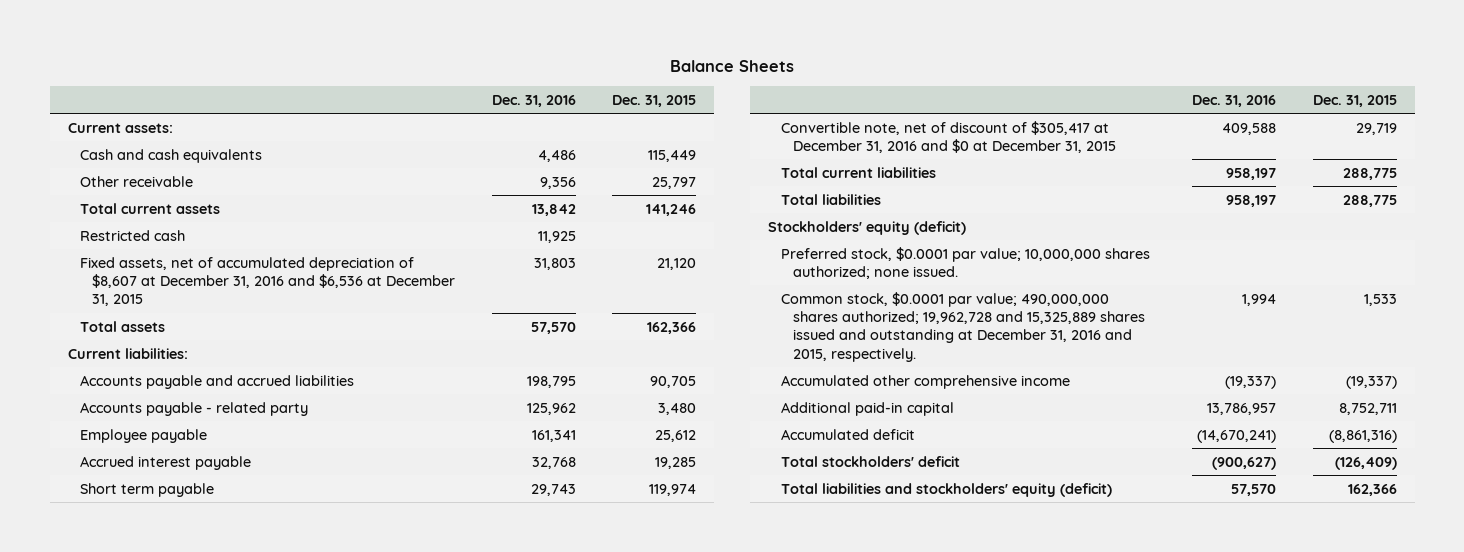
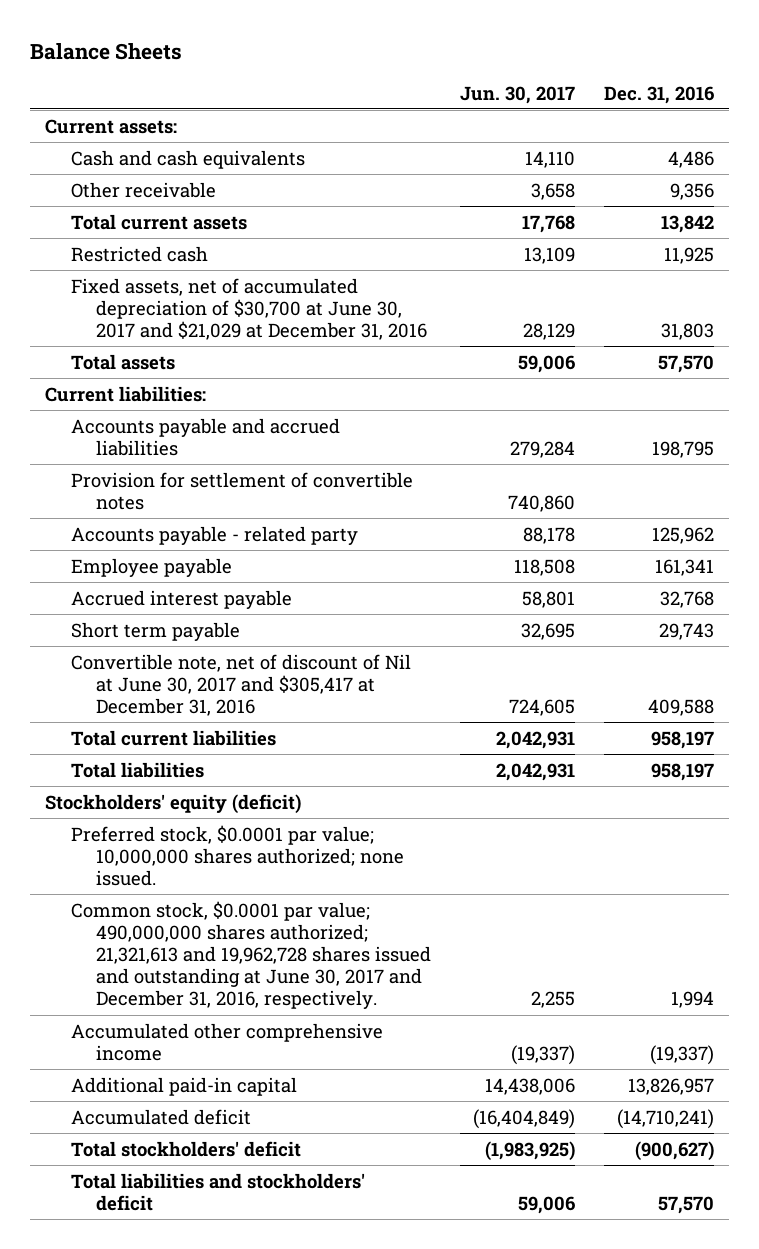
- | Dec. 31, 2016 | Dec. 31, 2015
+ | Jun. 30, 2017 | Dec. 31, 2016
- Fixed assets, net of accumulated depreciation of $8,607 at December 31, 2016 and $6,536 at December 31, 2015 | 31,803 | 21,120
+ Fixed assets, net of accumulated depreciation of $30,700 at June 30, 2017 and $21,029 at December 31, 2016 | 28,129 | 31,803
+ Provision for settlement of convertible notes | 740,860 |
- Convertible note, net of discount of $305,417 at December 31, 2016 and $0 at December 31, 2015 | 409,588 | 29,719
+ Convertible note, net of discount of Nil at June 30, 2017 and $305,417 at December 31, 2016 | 724,605 | 409,588
- Common stock, $0.0001 par value; 490,000,000 shares authorized; 19,962,728 and 15,325,889 shares issued and outstanding at December 31, 2016 and 2015, respectively. | 1,994 | 1,533
+ Common stock, $0.0001 par value; 490,000,000 shares authorized; 21,321,613 and 19,962,728 shares issued and outstanding at June 30, 2017 and December 31, 2016, respectively. | 2,255 | 1,994
- Additional paid-in capital | 13,786,957 | 8,752,711
- Accumulated deficit | (14,670,241) | (8,861,316)
+ Additional paid-in capital | 14,438,006 | 13,826,957
+ Accumulated deficit | (16,404,849) | (14,710,241)
- Total liabilities and stockholders' equity (deficit) | 57,570 | 162,366
+ Total liabilities and stockholders' deficit | 59,006 | 57,570

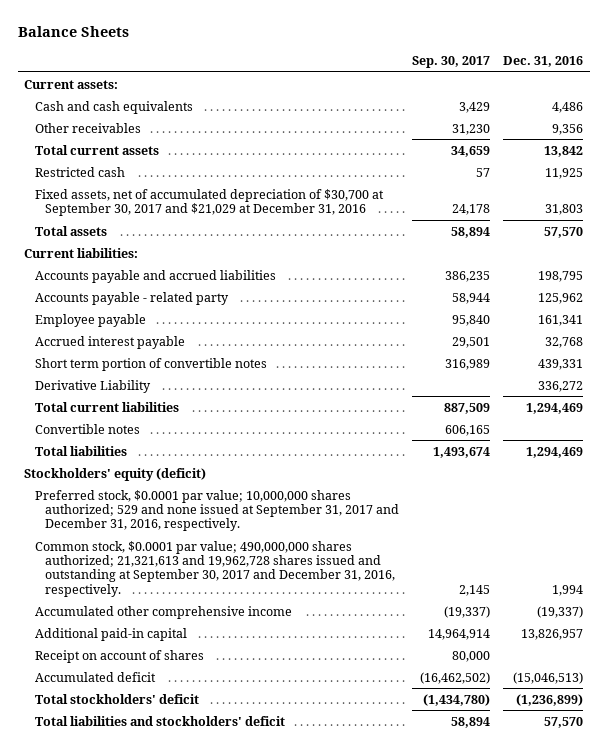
- | Jun. 30, 2017 | Dec. 31, 2016
+ | Sep. 30, 2017 | Dec. 31, 2016
- Other receivable | 3,658 | 9,356
+ Other receivables | 31,230 | 9,356
- Fixed assets, net of accumulated depreciation of $30,700 at June 30, 2017 and $21,029 at December 31, 2016 | 28,129 | 31,803
+ Fixed assets, net of accumulated depreciation of $30,700 at September 30, 2017 and $21,029 at December 31, 2016 | 24,178 | 31,803
- Provision for settlement of convertible notes | 740,860 |
- Short term payable | 32,695 | 29,743
- Convertible note, net of discount of Nil at June 30, 2017 and $305,417 at December 31, 2016 | 724,605 | 409,588
- Total current liabilities | 2,042,931 | 958,197
- Total liabilities | 2,042,931 | 958,197
+ Short term portion of convertible notes | 316,989 | 439,331
+ Derivative Liability | | 336,272
+ Total current liabilities | 887,509 | 1,294,469
+ Convertible notes | 606,165 |
+ Total liabilities | 1,493,674 | 1,294,469
- Preferred stock, $0.0001 par value; 10,000,000 shares authorized; none issued.
- Common stock, $0.0001 par value; 490,000,000 shares authorized; 21,321,613 and 19,962,728 shares issued and outstanding at June 30, 2017 and December 31, 2016, respectively. | 2,255 | 1,994
+ Preferred stock, $0.0001 par value; 10,000,000 shares authorized; 529 and none issued at September 31, 2017 and December 31, 2016, respectively.
+ Common stock, $0.0001 par value; 490,000,000 shares authorized; 21,321,613 and 19,962,728 shares issued and outstanding at September 30, 2017 and December 31, 2016, respectively. | 2,145 | 1,994
- Accumulated deficit | (16,404,849) | (14,710,241)
- Total stockholders' deficit | (1,983,925) | (900,627)
+ Receipt on account of shares | 80,000 |
+ Accumulated deficit | (16,462,502) | (15,046,513)
+ Total stockholders' deficit | (1,434,780) | (1,236,899)

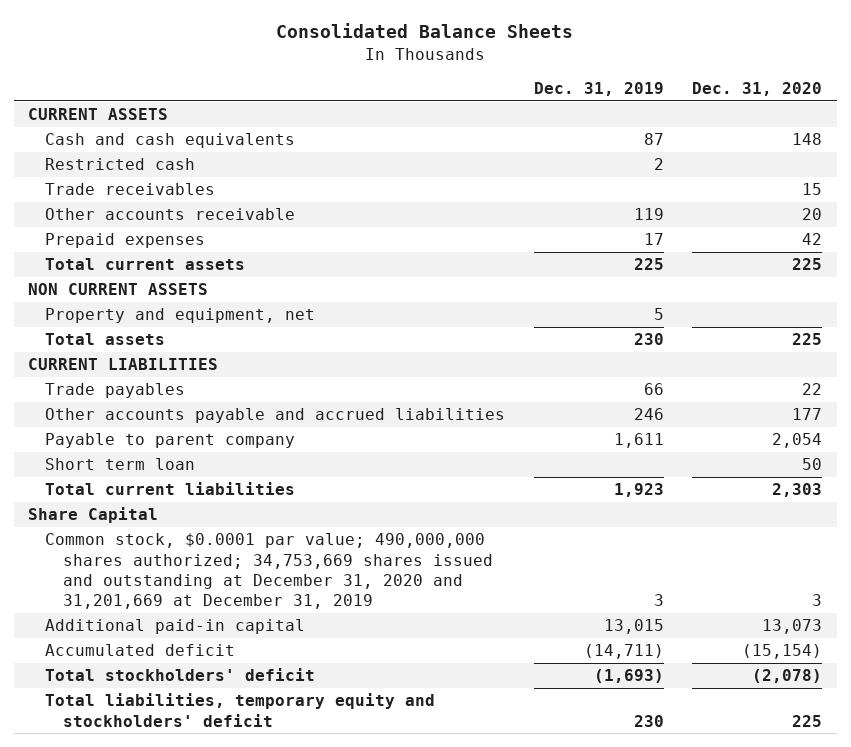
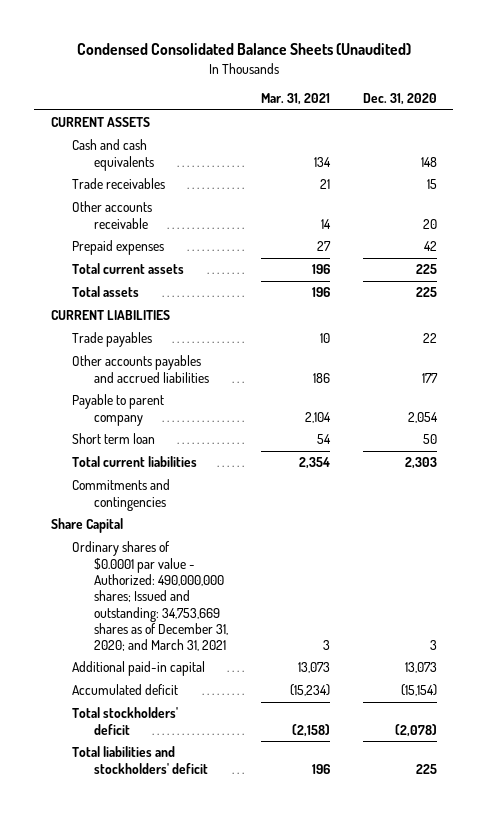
- Consolidated Balance Sheets
+ Condensed Consolidated Balance Sheets (Unaudited)
- | Dec. 31, 2019 | Dec. 31, 2020
+ | Mar. 31, 2021 | Dec. 31, 2020
- Restricted cash | 2 |
- NON CURRENT ASSETS
- Property and equipment, net | 5 |
- Other accounts payable and accrued liabilities | 246 | 177
+ Other accounts payables and accrued liabilities | 186 | 177
+ Commitments and contingencies
- Common stock, $0.0001 par value; 490,000,000 shares authorized; 34,753,669 shares issued and outstanding at December 31, 2020 and 31,201,669 at December 31, 2019 | 3 | 3
+ Ordinary shares of $0.0001 par value - Authorized: 490,000,000 shares; Issued and outstanding: 34,753,669 shares as of December 31, 2020; and March 31, 2021 | 3 | 3
- Total liabilities, temporary equity and stockholders' deficit | 230 | 225
+ Total liabilities and stockholders' deficit | 196 | 225

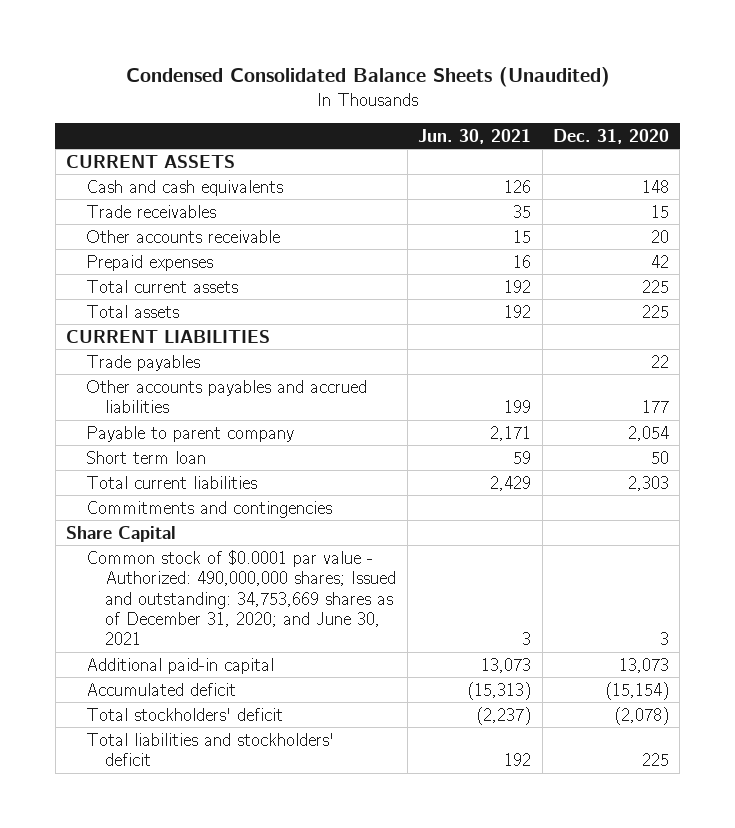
- | Mar. 31, 2021 | Dec. 31, 2020
+ | Jun. 30, 2021 | Dec. 31, 2020
- Ordinary shares of $0.0001 par value - Authorized: 490,000,000 shares; Issued and outstanding: 34,753,669 shares as of December 31, 2020; and March 31, 2021 | 3 | 3
+ Common stock of $0.0001 par value - Authorized: 490,000,000 shares; Issued and outstanding: 34,753,669 shares as of December 31, 2020; and June 30, 2021 | 3 | 3

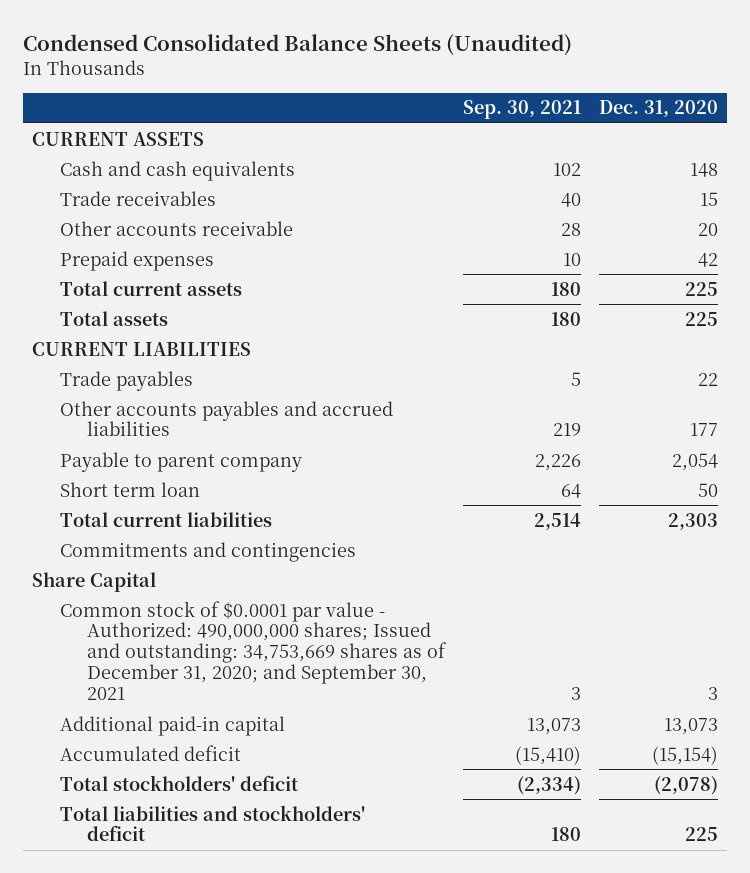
- | Jun. 30, 2021 | Dec. 31, 2020
+ | Sep. 30, 2021 | Dec. 31, 2020
- Common stock of $0.0001 par value - Authorized: 490,000,000 shares; Issued and outstanding: 34,753,669 shares as of December 31, 2020; and June 30, 2021 | 3 | 3
+ Common stock of $0.0001 par value - Authorized: 490,000,000 shares; Issued and outstanding: 34,753,669 shares as of December 31, 2020; and September 30, 2021 | 3 | 3

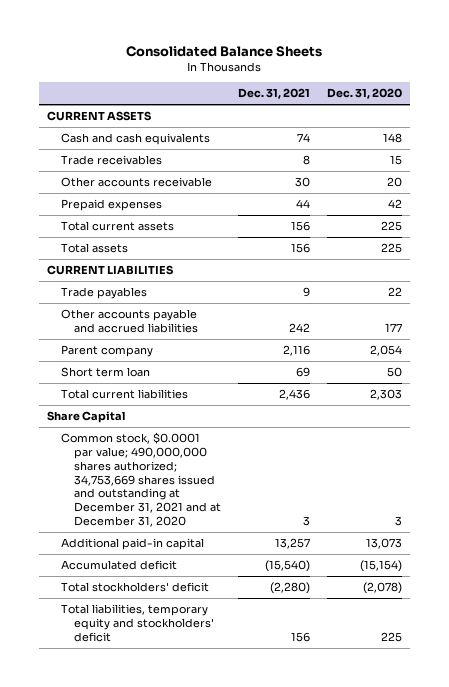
- Condensed Consolidated Balance Sheets (Unaudited)
+ Consolidated Balance Sheets
- | Sep. 30, 2021 | Dec. 31, 2020
+ | Dec. 31, 2021 | Dec. 31, 2020
- Other accounts payables and accrued liabilities | 219 | 177
- Payable to parent company | 2,226 | 2,054
+ Other accounts payable and accrued liabilities | 242 | 177
+ Parent company | 2,116 | 2,054
- Commitments and contingencies
- Common stock of $0.0001 par value - Authorized: 490,000,000 shares; Issued and outstanding: 34,753,669 shares as of December 31, 2020; and September 30, 2021 | 3 | 3
+ Common stock, $0.0001 par value; 490,000,000 shares authorized; 34,753,669 shares issued and outstanding at December 31, 2021 and at December 31, 2020 | 3 | 3
- Total liabilities and stockholders' deficit | 180 | 225
+ Total liabilities, temporary equity and stockholders' deficit | 156 | 225

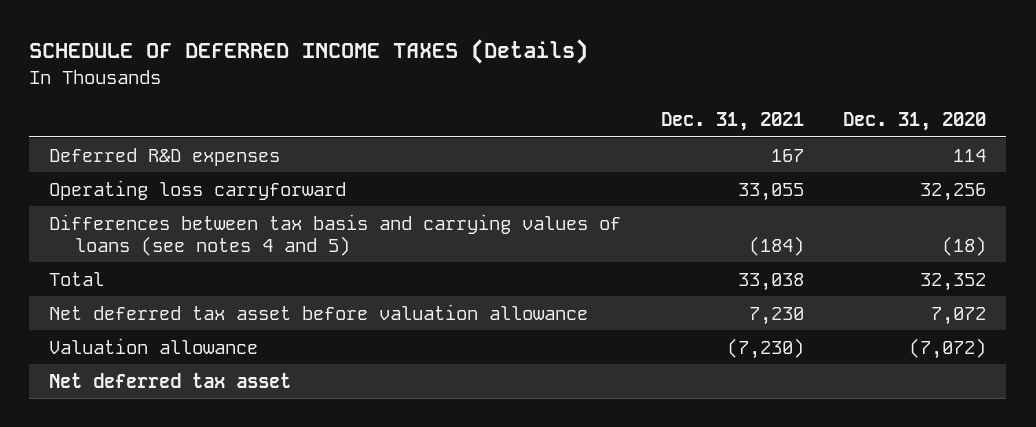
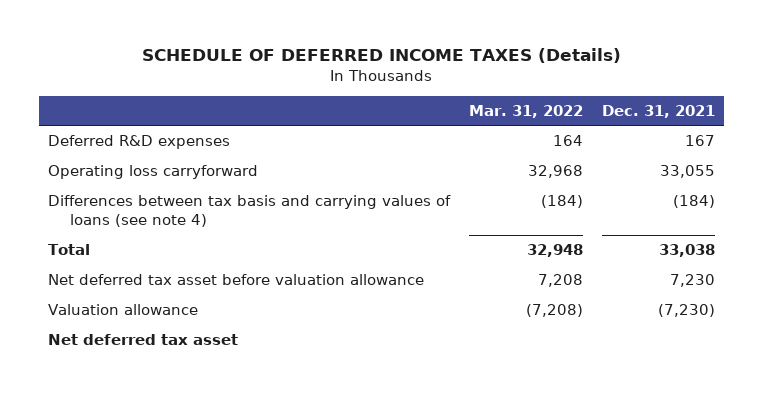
- | Dec. 31, 2021 | Dec. 31, 2020
+ | Mar. 31, 2022 | Dec. 31, 2021
- Differences between tax basis and carrying values of loans (see notes 4 and 5) | (184) | (18)
+ Differences between tax basis and carrying values of loans (see note 4) | (184) | (184)

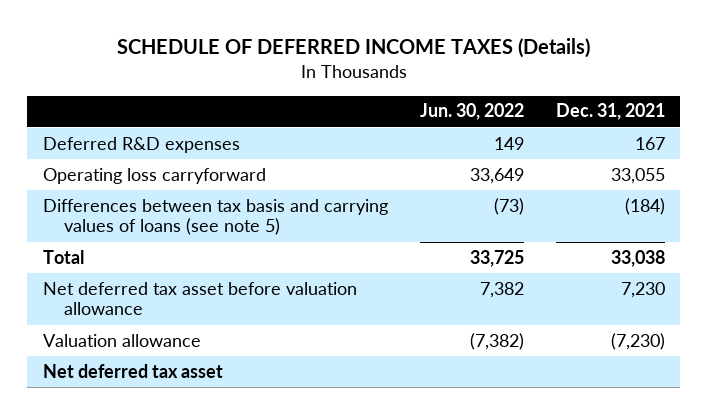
- | Mar. 31, 2022 | Dec. 31, 2021
+ | Jun. 30, 2022 | Dec. 31, 2021
- Differences between tax basis and carrying values of loans (see note 4) | (184) | (184)
+ Differences between tax basis and carrying values of loans (see note 5) | (73) | (184)

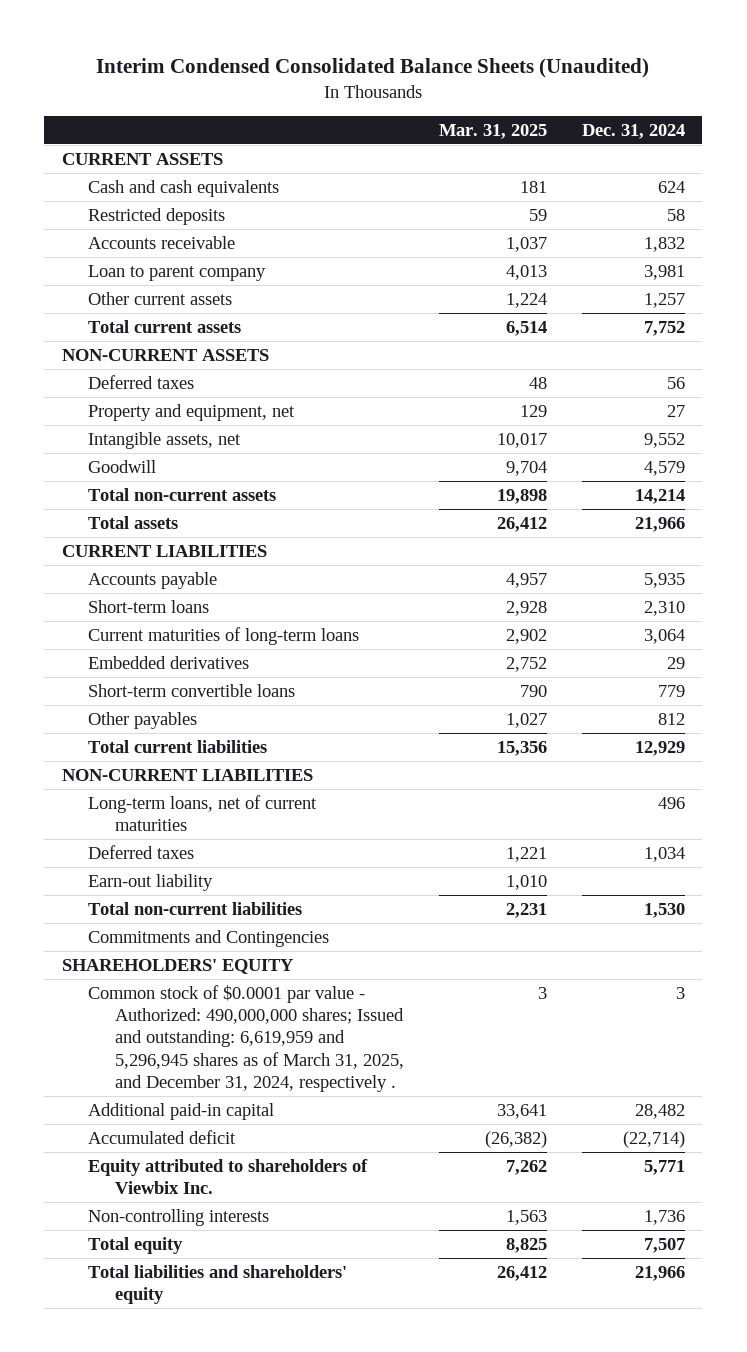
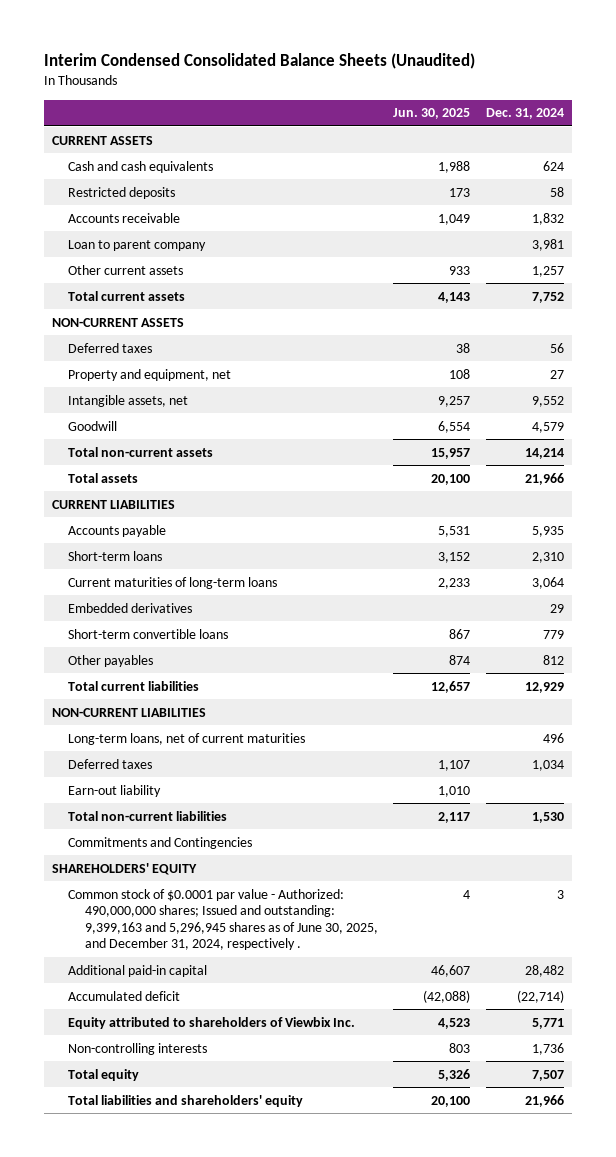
- | Mar. 31, 2025 | Dec. 31, 2024
+ | Jun. 30, 2025 | Dec. 31, 2024
- Common stock of $0.0001 par value - Authorized: 490,000,000 shares; Issued and outstanding: 6,619,959 and 5,296,945 shares as of March 31, 2025, and December 31, 2024, respectively . | 3 | 3
+ Common stock of $0.0001 par value - Authorized: 490,000,000 shares; Issued and outstanding: 9,399,163 and 5,296,945 shares as of June 30, 2025, and December 31, 2024, respectively . | 4 | 3

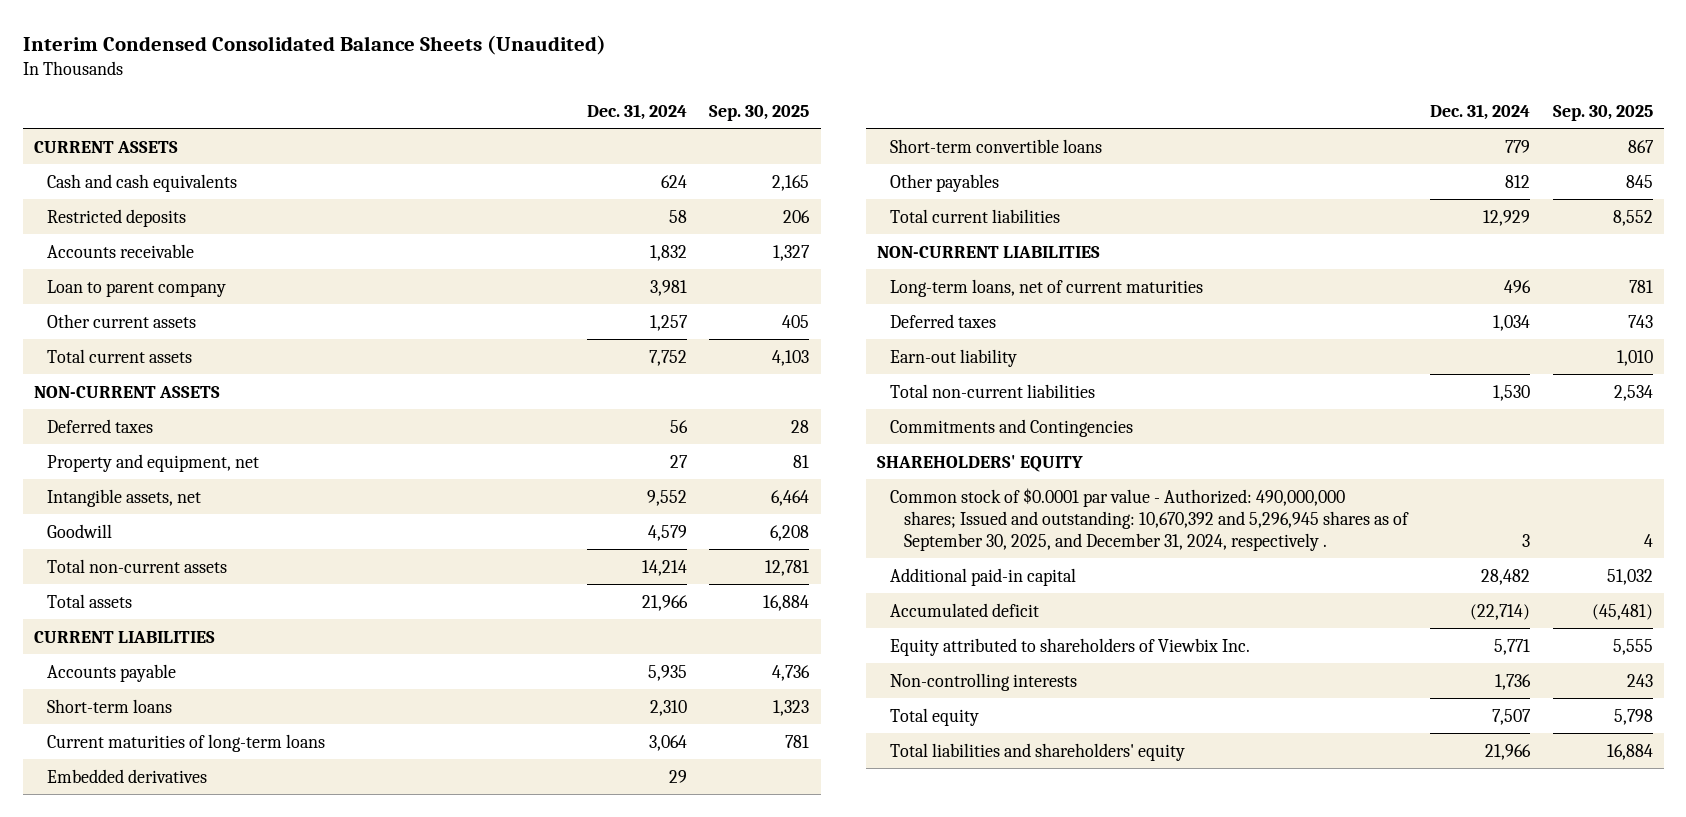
- | Jun. 30, 2025 | Dec. 31, 2024
+ | Dec. 31, 2024 | Sep. 30, 2025
- Common stock of $0.0001 par value - Authorized: 490,000,000 shares; Issued and outstanding: 9,399,163 and 5,296,945 shares as of June 30, 2025, and December 31, 2024, respectively . | 4 | 3
+ Common stock of $0.0001 par value - Authorized: 490,000,000 shares; Issued and outstanding: 10,670,392 and 5,296,945 shares as of September 30, 2025, and December 31, 2024, respectively . | 3 | 4

